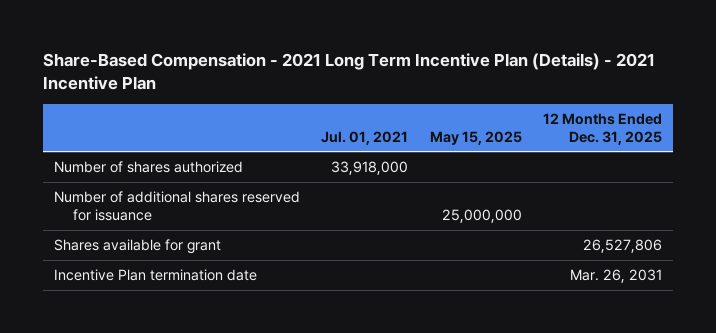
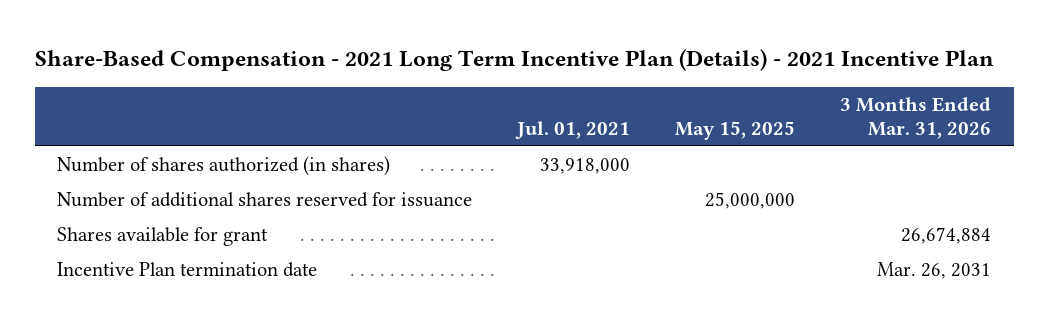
- | Jul. 01, 2021 | May 15, 2025 | 12 Months Ended Dec. 31, 2025
+ | Jul. 01, 2021 | May 15, 2025 | 3 Months Ended Mar. 31, 2026
- Number of shares authorized | 33,918,000 | |
+ Number of shares authorized (in shares) | 33,918,000 | |

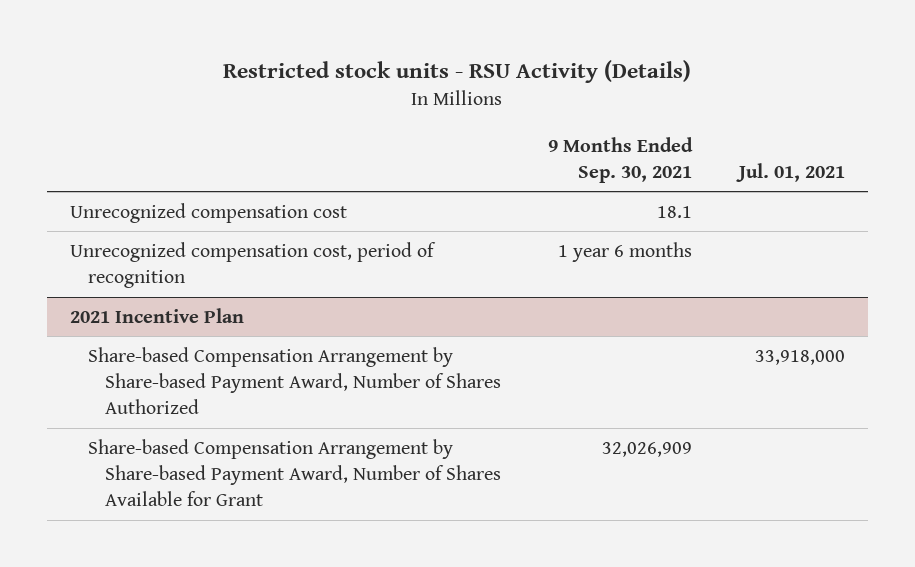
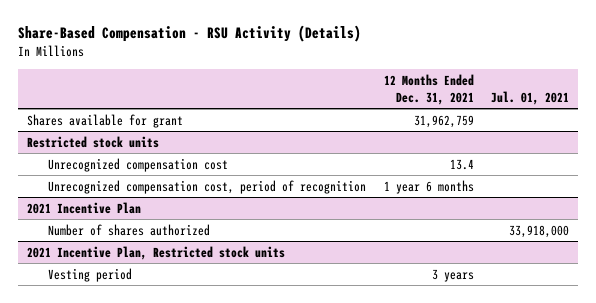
- Restricted stock units - RSU Activity (Details)
+ Share-Based Compensation - RSU Activity (Details)
- | 9 Months Ended Sep. 30, 2021 | Jul. 01, 2021
+ | 12 Months Ended Dec. 31, 2021 | Jul. 01, 2021
- Unrecognized compensation cost | 18.1 |
- Unrecognized compensation cost, period of recognition | 1 year 6 months |
+ Shares available for grant | 31,962,759 |
+ Restricted stock units
+ Unrecognized compensation cost | 13.4 |
+ Unrecognized compensation cost, period of recognition | 1 year 6 months |
@ 2021 Incentive Plan
- Share-based Compensation Arrangement by Share-based Payment Award, Number of Shares Authorized | | 33,918,000
- Share-based Compensation Arrangement by Share-based Payment Award, Number of Shares Available for Grant | 32,026,909 |
+ Number of shares authorized | | 33,918,000
+ 2021 Incentive Plan, Restricted stock units
+ Vesting period | 3 years |

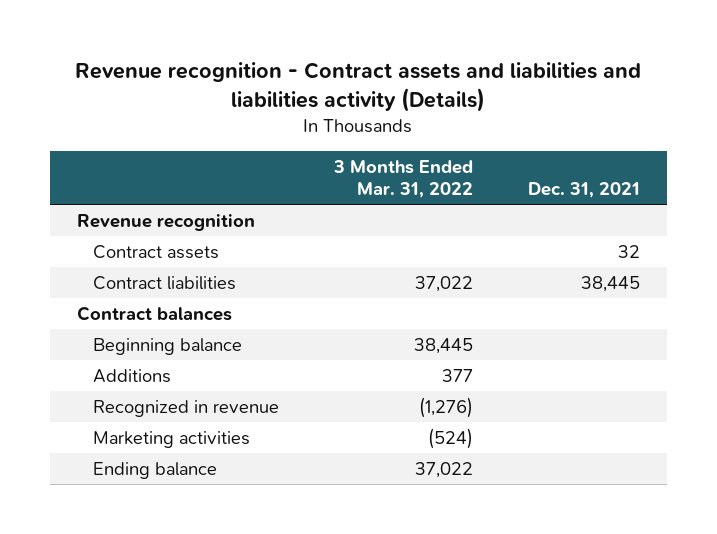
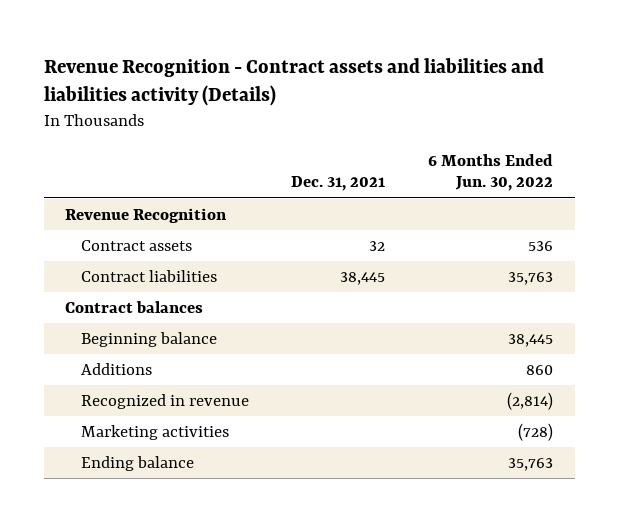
- Revenue recognition - Contract assets and liabilities and liabilities activity (Details)
+ Revenue Recognition - Contract assets and liabilities and liabilities activity (Details)
- | 3 Months Ended Mar. 31, 2022 | Dec. 31, 2021
+ | Dec. 31, 2021 | 6 Months Ended Jun. 30, 2022
- Revenue recognition
+ Revenue Recognition

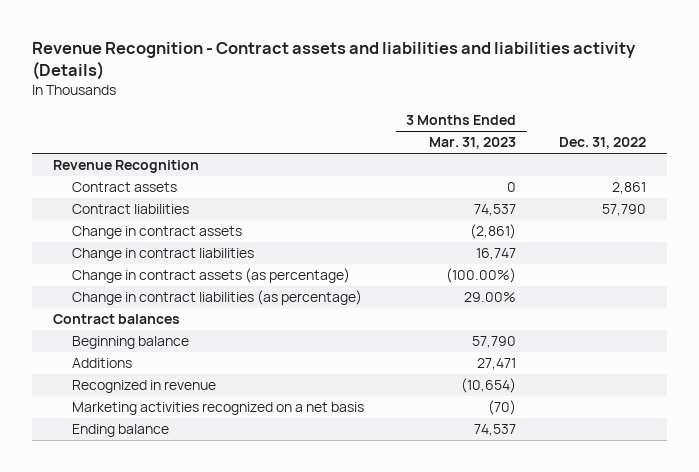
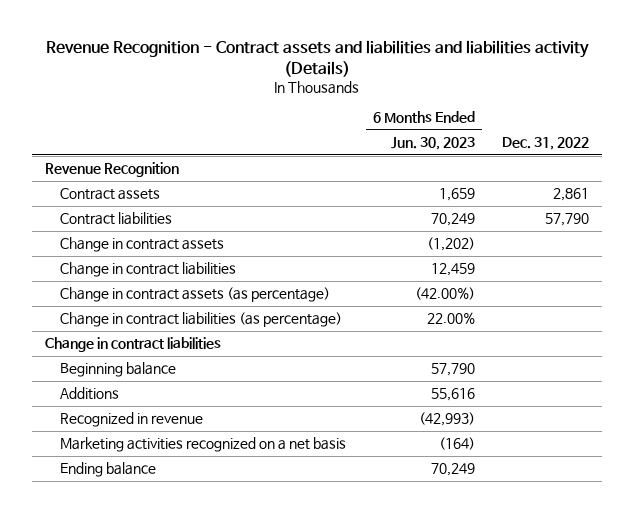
- | 3 Months Ended Mar. 31, 2023 | Dec. 31, 2022
+ | 6 Months Ended Jun. 30, 2023 | Dec. 31, 2022
- Contract balances
+ Change in contract liabilities

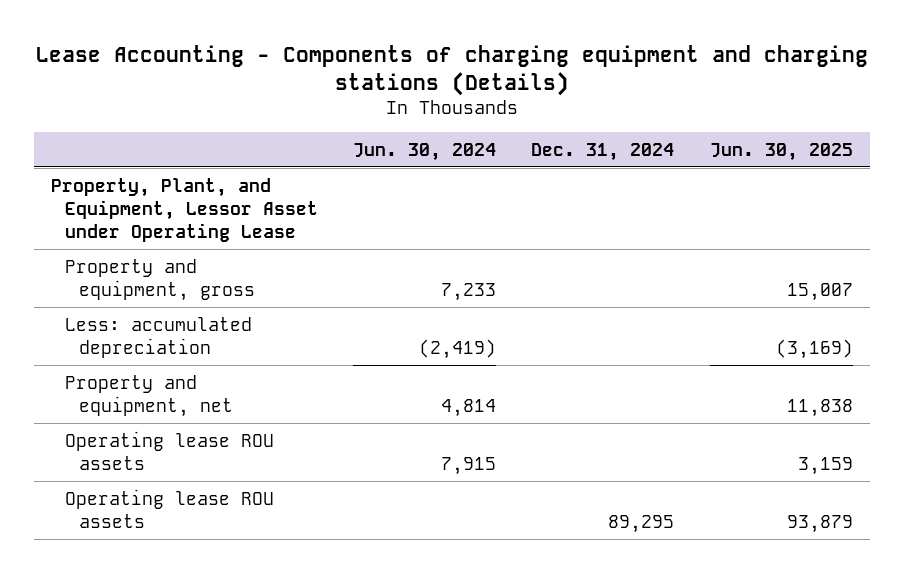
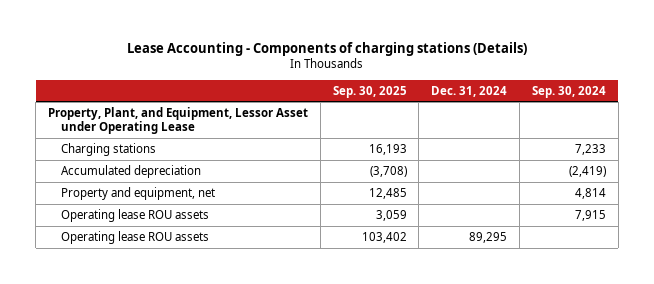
- Lease Accounting - Components of charging equipment and charging stations (Details)
+ Lease Accounting - Components of charging stations (Details)
- | Jun. 30, 2024 | Dec. 31, 2024 | Jun. 30, 2025
+ | Sep. 30, 2025 | Dec. 31, 2024 | Sep. 30, 2024
- Property and equipment, gross | 7,233 | | 15,007
- Less: accumulated depreciation | (2,419) | | (3,169)
+ Charging stations | 16,193 | | 7,233
+ Accumulated depreciation | (3,708) | | (2,419)

